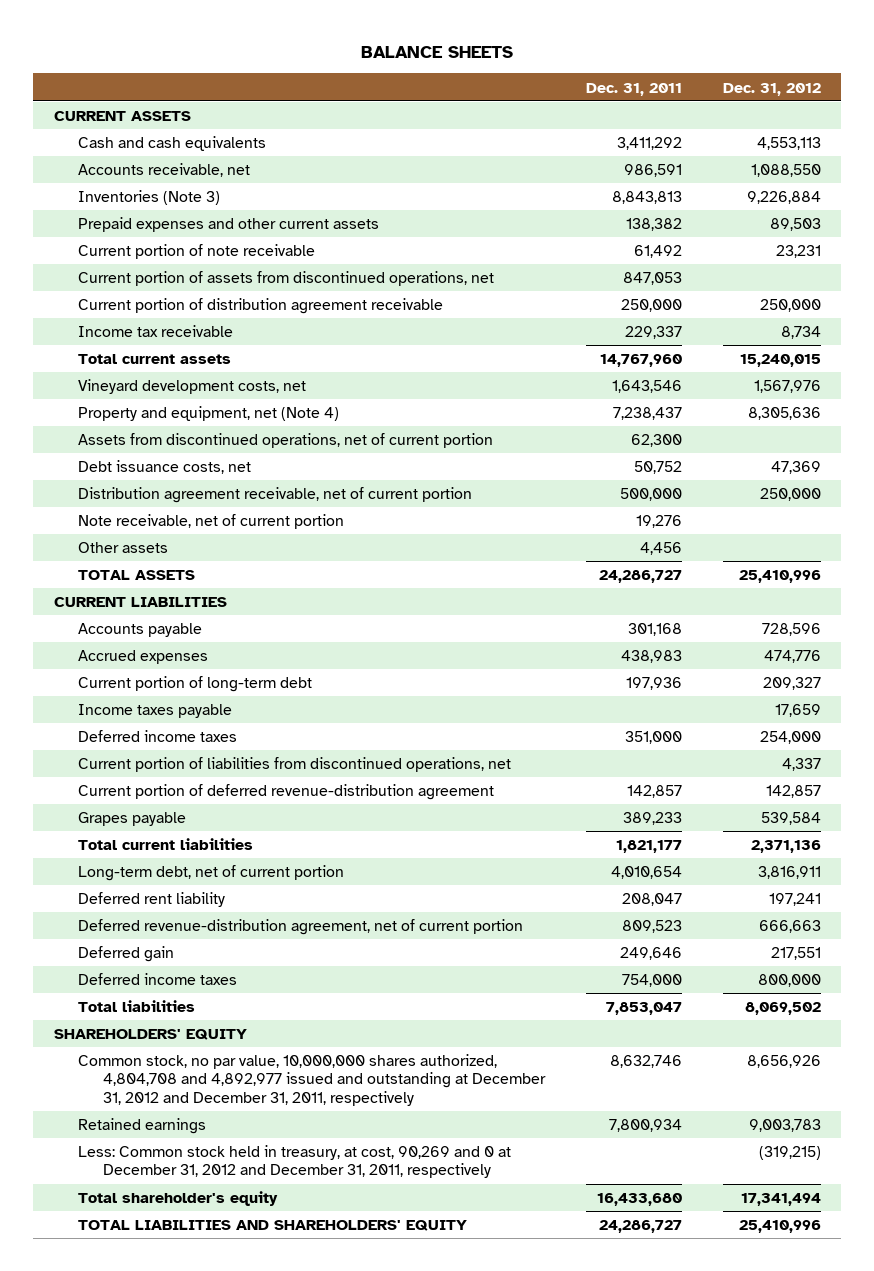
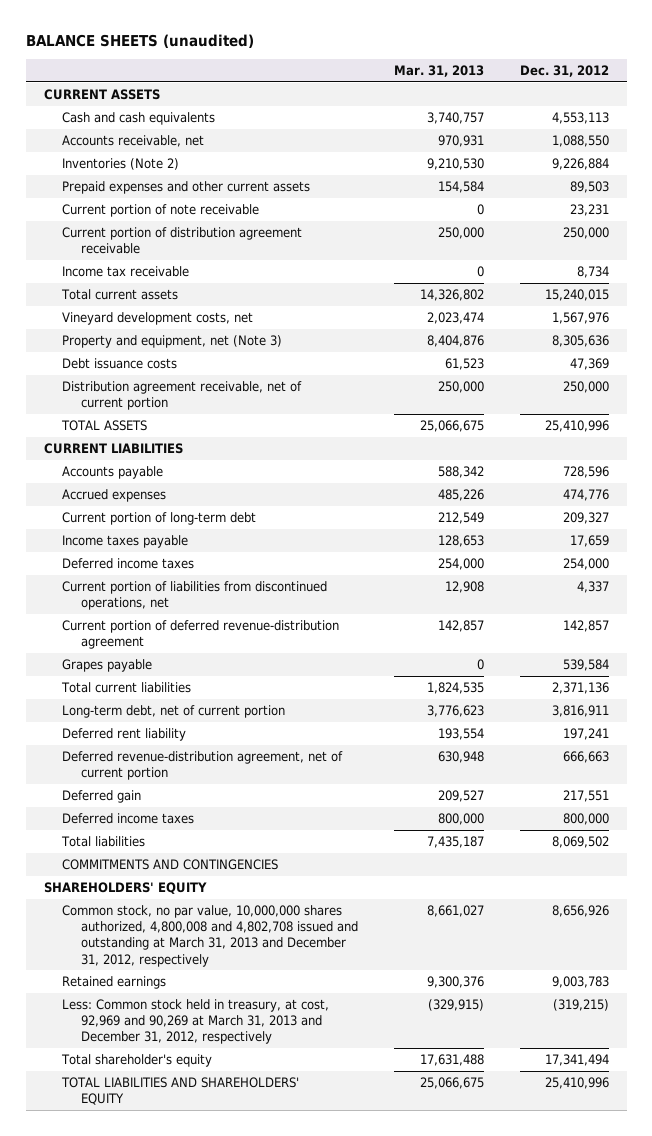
- BALANCE SHEETS
+ BALANCE SHEETS (unaudited)
- | Dec. 31, 2011 | Dec. 31, 2012
+ | Mar. 31, 2013 | Dec. 31, 2012
- Inventories (Note 3) | 8,843,813 | 9,226,884
+ Inventories (Note 2) | 9,210,530 | 9,226,884
- Current portion of assets from discontinued operations, net | 847,053 |
- Property and equipment, net (Note 4) | 7,238,437 | 8,305,636
- Assets from discontinued operations, net of current portion | 62,300 |
- Debt issuance costs, net | 50,752 | 47,369
+ Property and equipment, net (Note 3) | 8,404,876 | 8,305,636
+ Debt issuance costs | 61,523 | 47,369
- Note receivable, net of current portion | 19,276 |
- Other assets | 4,456 |
+ COMMITMENTS AND CONTINGENCIES
- Common stock, no par value, 10,000,000 shares authorized, 4,804,708 and 4,892,977 issued and outstanding at December 31, 2012 and December 31, 2011, respectively | 8,632,746 | 8,656,926
+ Common stock, no par value, 10,000,000 shares authorized, 4,800,008 and 4,802,708 issued and outstanding at March 31, 2013 and December 31, 2012, respectively | 8,661,027 | 8,656,926
- Less: Common stock held in treasury, at cost, 90,269 and 0 at December 31, 2012 and December 31, 2011, respectively | | (319,215)
+ Less: Common stock held in treasury, at cost, 92,969 and 90,269 at March 31, 2013 and December 31, 2012, respectively | (329,915) | (319,215)

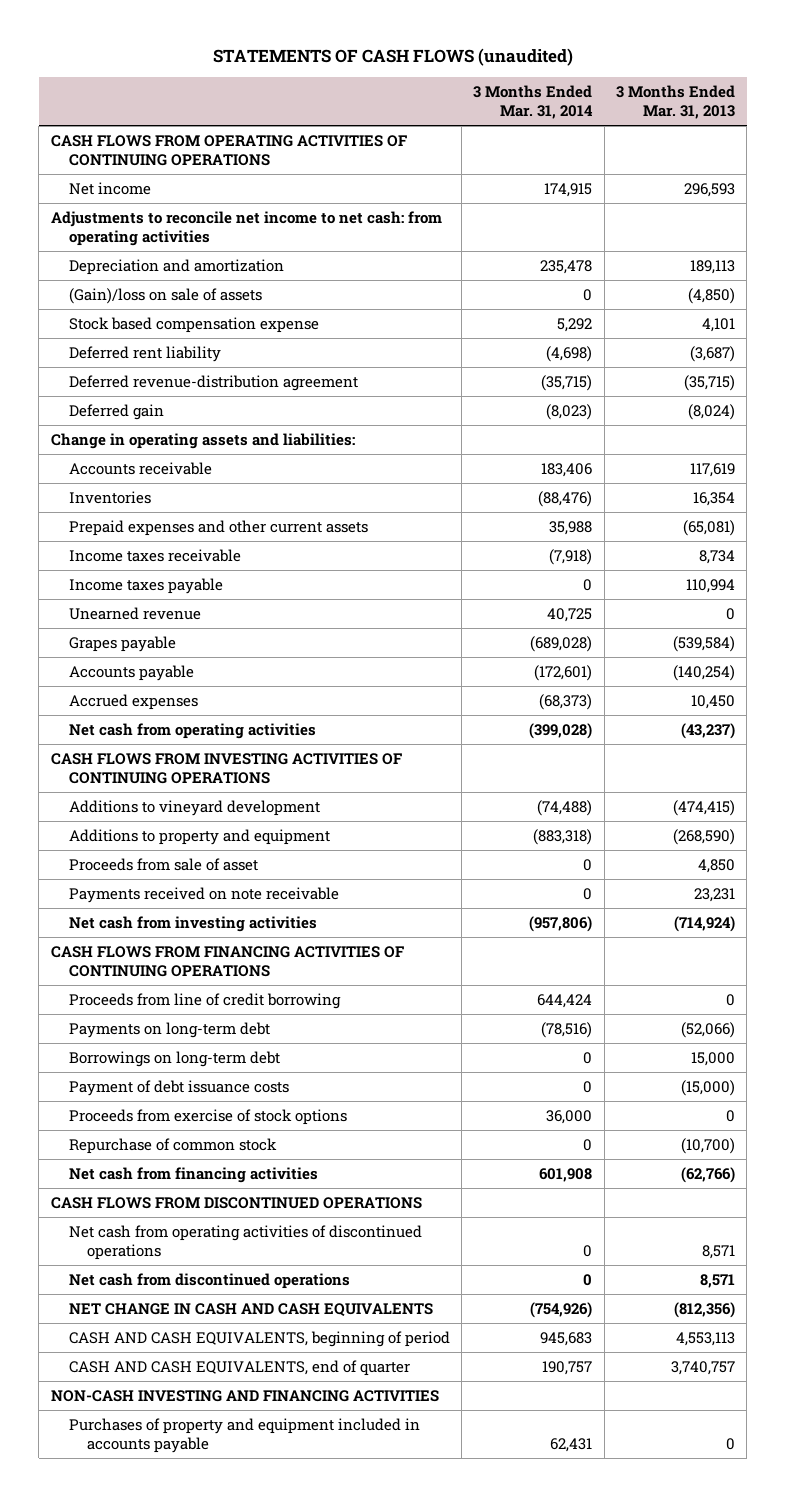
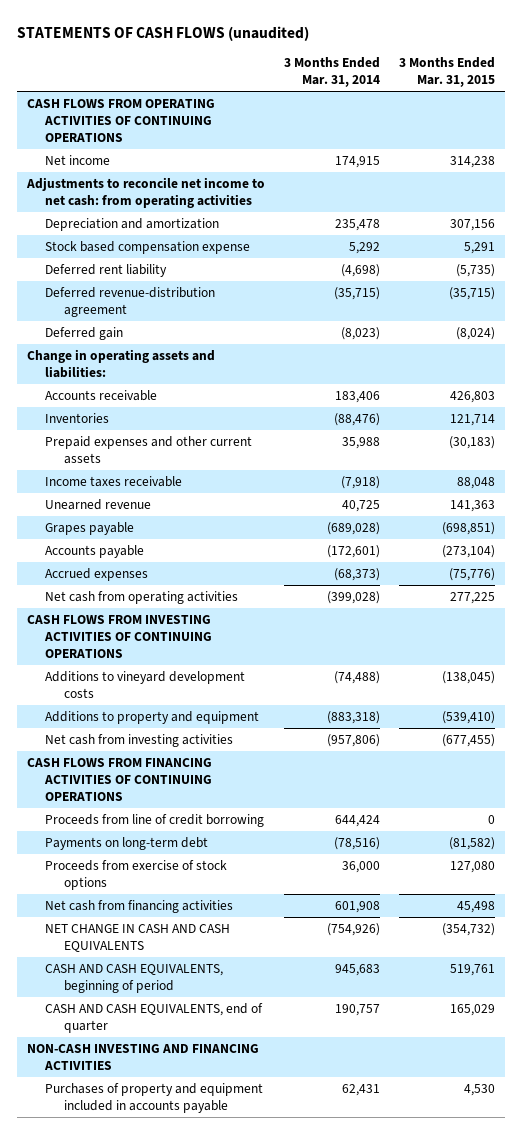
- | 3 Months Ended Mar. 31, 2014 | 3 Months Ended Mar. 31, 2013
+ | 3 Months Ended Mar. 31, 2014 | 3 Months Ended Mar. 31, 2015
- (Gain)/loss on sale of assets | 0 | (4,850)
- Income taxes payable | 0 | 110,994
- Additions to vineyard development | (74,488) | (474,415)
+ Additions to vineyard development costs | (74,488) | (138,045)
- Proceeds from sale of asset | 0 | 4,850
- Payments received on note receivable | 0 | 23,231
- Borrowings on long-term debt | 0 | 15,000
- Payment of debt issuance costs | 0 | (15,000)
- Repurchase of common stock | 0 | (10,700)
- CASH FLOWS FROM DISCONTINUED OPERATIONS
- Net cash from operating activities of discontinued operations | 0 | 8,571
- Net cash from discontinued operations | 0 | 8,571

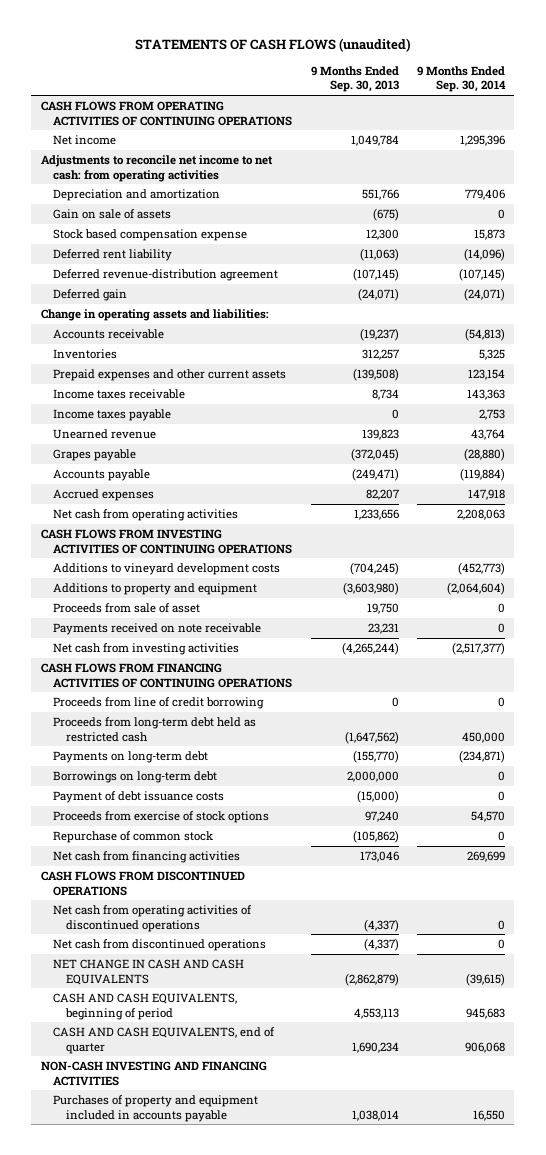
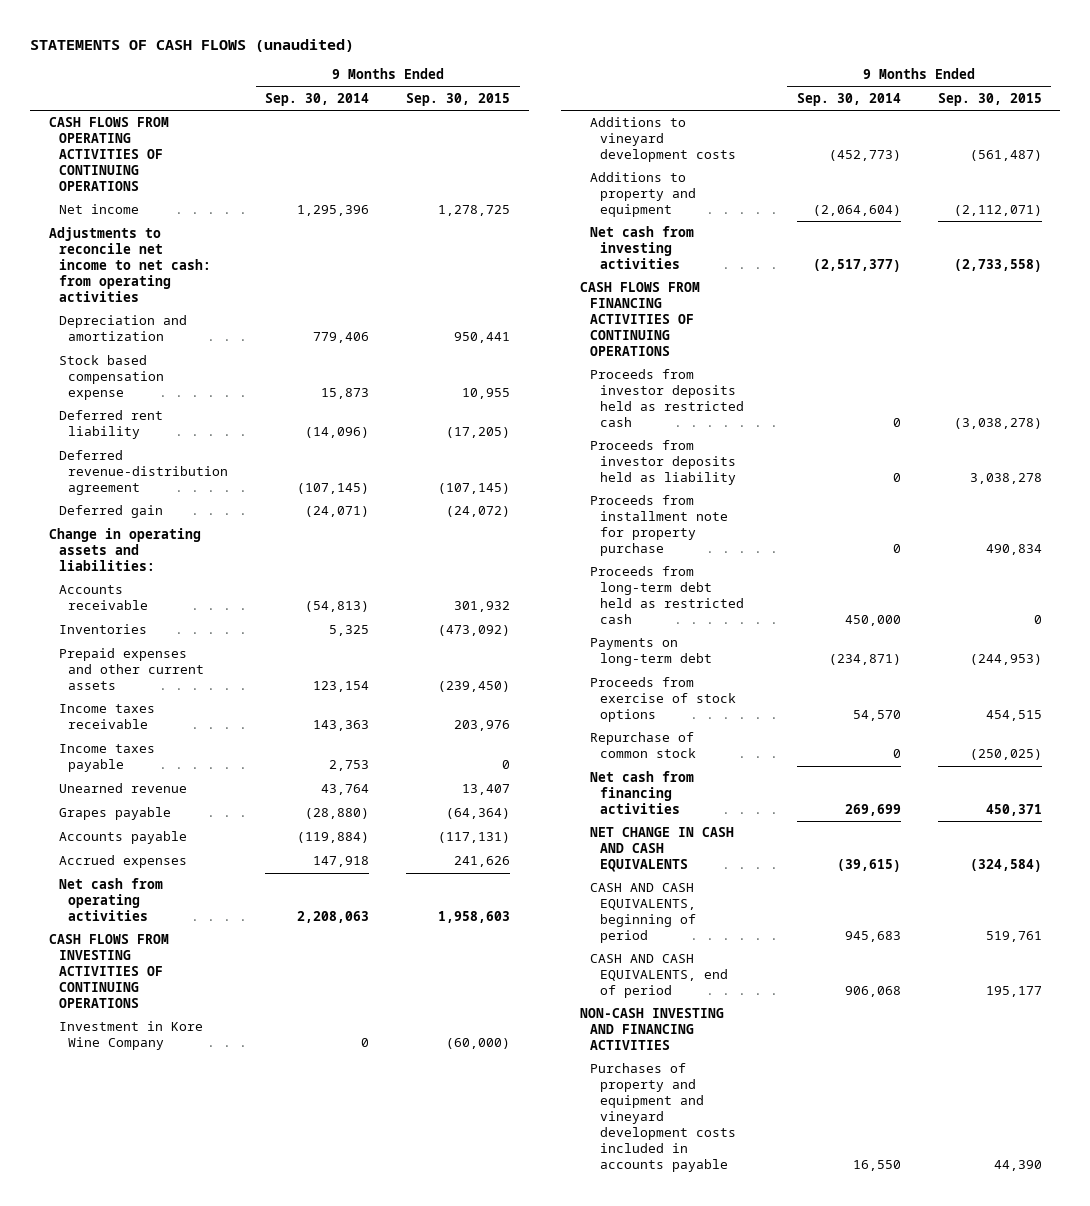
- | 9 Months Ended Sep. 30, 2013 | 9 Months Ended Sep. 30, 2014
+ | 9 Months Ended Sep. 30, 2014 | 9 Months Ended Sep. 30, 2015
- Gain on sale of assets | (675) | 0
+ Investment in Kore Wine Company | 0 | (60,000)
- Proceeds from sale of asset | 19,750 | 0
- Payments received on note receivable | 23,231 | 0
- Proceeds from line of credit borrowing | 0 | 0
+ Proceeds from investor deposits held as restricted cash | 0 | (3,038,278)
+ Proceeds from investor deposits held as liability | 0 | 3,038,278
+ Proceeds from installment note for property purchase | 0 | 490,834
- Borrowings on long-term debt | 2,000,000 | 0
- Payment of debt issuance costs | (15,000) | 0
- CASH FLOWS FROM DISCONTINUED OPERATIONS
- Net cash from operating activities of discontinued operations | (4,337) | 0
- Net cash from discontinued operations | (4,337) | 0
- CASH AND CASH EQUIVALENTS, end of quarter | 1,690,234 | 906,068
+ CASH AND CASH EQUIVALENTS, end of period | 906,068 | 195,177
- Purchases of property and equipment included in accounts payable | 1,038,014 | 16,550
+ Purchases of property and equipment and vineyard development costs included in accounts payable | 16,550 | 44,390

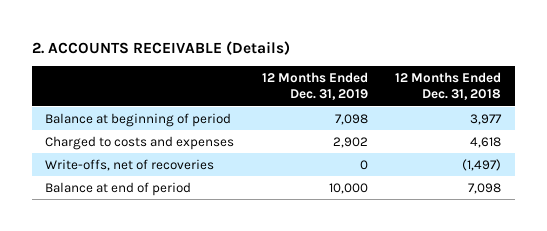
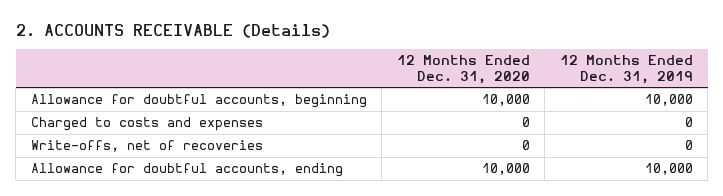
- | 12 Months Ended Dec. 31, 2019 | 12 Months Ended Dec. 31, 2018
+ | 12 Months Ended Dec. 31, 2020 | 12 Months Ended Dec. 31, 2019
- Balance at beginning of period | 7,098 | 3,977
- Charged to costs and expenses | 2,902 | 4,618
+ Allowance for doubtful accounts, beginning | 10,000 | 10,000
+ Charged to costs and expenses | 0 | 0
- Balance at end of period | 10,000 | 7,098
+ Allowance for doubtful accounts, ending | 10,000 | 10,000

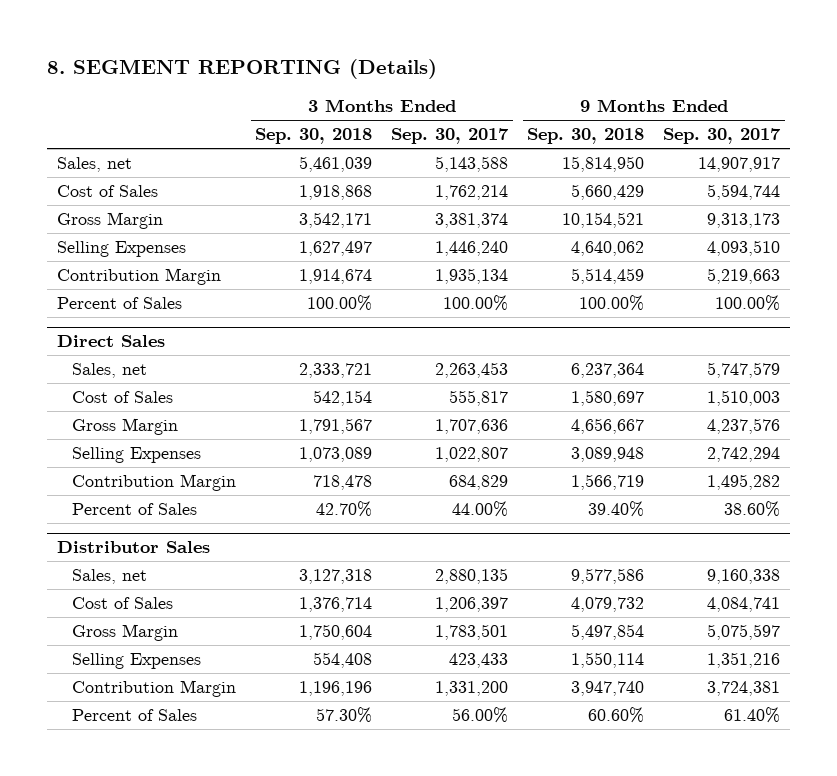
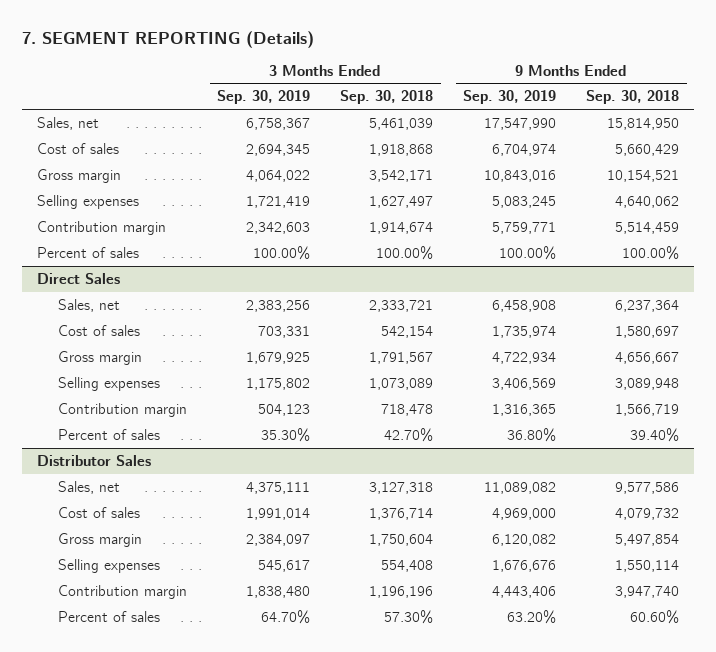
- 8. SEGMENT REPORTING (Details)
+ 7. SEGMENT REPORTING (Details)
- | 3 Months Ended Sep. 30, 2018 | 3 Months Ended Sep. 30, 2017 | 9 Months Ended Sep. 30, 2018 | 9 Months Ended Sep. 30, 2017
+ | 3 Months Ended Sep. 30, 2019 | 3 Months Ended Sep. 30, 2018 | 9 Months Ended Sep. 30, 2019 | 9 Months Ended Sep. 30, 2018
- Cost of Sales | 1,918,868 | 1,762,214 | 5,660,429 | 5,594,744
- Gross Margin | 3,542,171 | 3,381,374 | 10,154,521 | 9,313,173
- Selling Expenses | 1,627,497 | 1,446,240 | 4,640,062 | 4,093,510
- Contribution Margin | 1,914,674 | 1,935,134 | 5,514,459 | 5,219,663
- Percent of Sales | 100.00% | 100.00% | 100.00% | 100.00%
+ Cost of sales | 2,694,345 | 1,918,868 | 6,704,974 | 5,660,429
+ Gross margin | 4,064,022 | 3,542,171 | 10,843,016 | 10,154,521
+ Selling expenses | 1,721,419 | 1,627,497 | 5,083,245 | 4,640,062
+ Contribution margin | 2,342,603 | 1,914,674 | 5,759,771 | 5,514,459
+ Percent of sales | 100.00% | 100.00% | 100.00% | 100.00%
@ Direct Sales
- Cost of Sales | 542,154 | 555,817 | 1,580,697 | 1,510,003
- Gross Margin | 1,791,567 | 1,707,636 | 4,656,667 | 4,237,576
- Selling Expenses | 1,073,089 | 1,022,807 | 3,089,948 | 2,742,294
- Contribution Margin | 718,478 | 684,829 | 1,566,719 | 1,495,282
- Percent of Sales | 42.70% | 44.00% | 39.40% | 38.60%
+ Cost of sales | 703,331 | 542,154 | 1,735,974 | 1,580,697
+ Gross margin | 1,679,925 | 1,791,567 | 4,722,934 | 4,656,667
+ Selling expenses | 1,175,802 | 1,073,089 | 3,406,569 | 3,089,948
+ Contribution margin | 504,123 | 718,478 | 1,316,365 | 1,566,719
+ Percent of sales | 35.30% | 42.70% | 36.80% | 39.40%
@ Distributor Sales
- Cost of Sales | 1,376,714 | 1,206,397 | 4,079,732 | 4,084,741
- Gross Margin | 1,750,604 | 1,783,501 | 5,497,854 | 5,075,597
- Selling Expenses | 554,408 | 423,433 | 1,550,114 | 1,351,216
- Contribution Margin | 1,196,196 | 1,331,200 | 3,947,740 | 3,724,381
- Percent of Sales | 57.30% | 56.00% | 60.60% | 61.40%
+ Cost of sales | 1,991,014 | 1,376,714 | 4,969,000 | 4,079,732
+ Gross margin | 2,384,097 | 1,750,604 | 6,120,082 | 5,497,854
+ Selling expenses | 545,617 | 554,408 | 1,676,676 | 1,550,114
+ Contribution margin | 1,838,480 | 1,196,196 | 4,443,406 | 3,947,740
+ Percent of sales | 64.70% | 57.30% | 63.20% | 60.60%

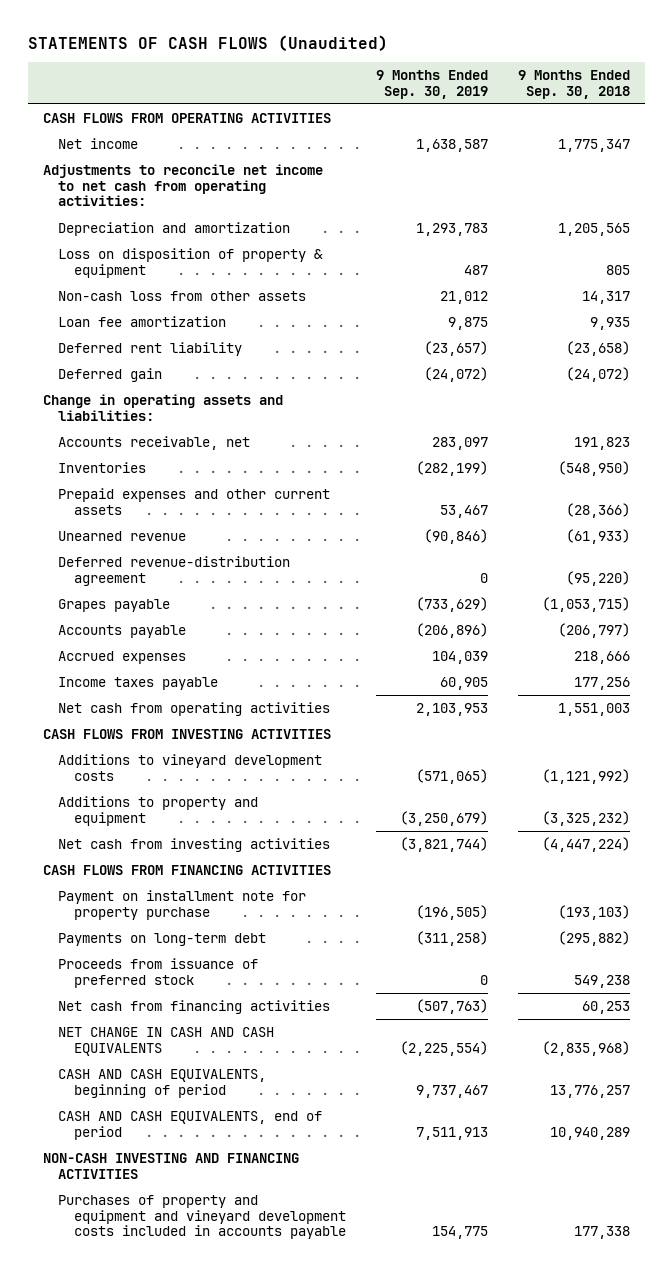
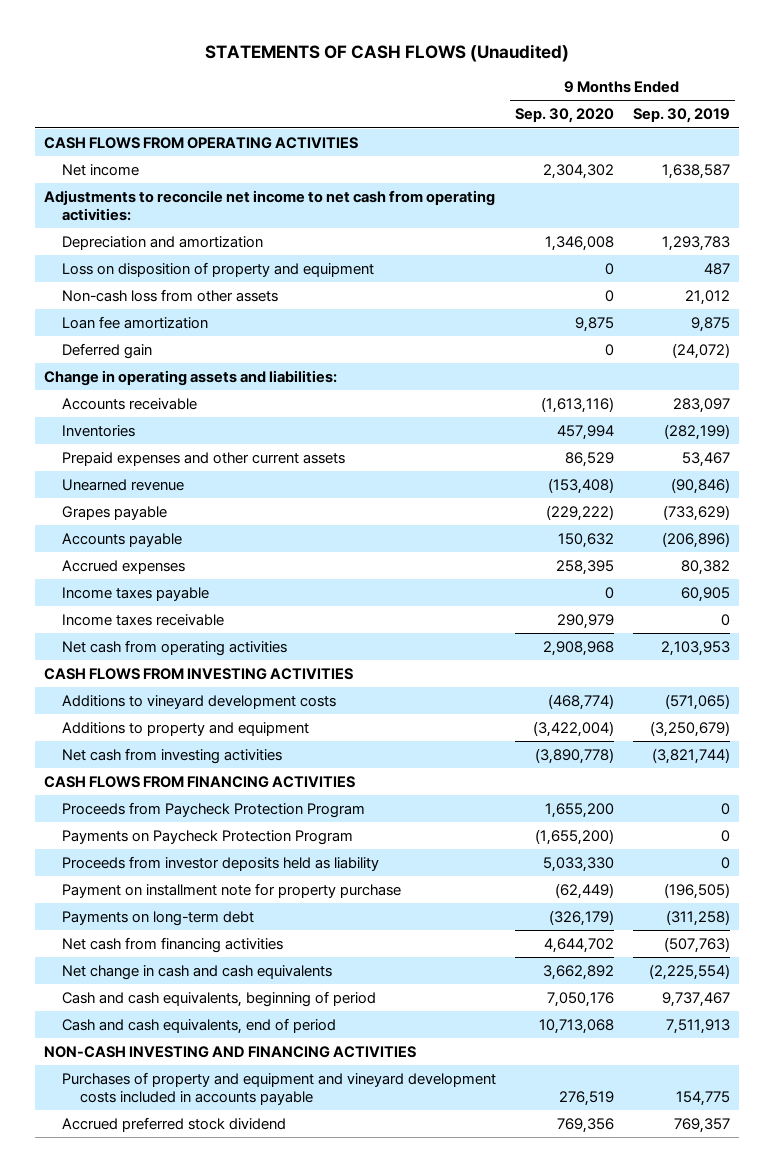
- | 9 Months Ended Sep. 30, 2019 | 9 Months Ended Sep. 30, 2018
+ | 9 Months Ended Sep. 30, 2020 | 9 Months Ended Sep. 30, 2019
- Loss on disposition of property & equipment | 487 | 805
+ Loss on disposition of property and equipment | 0 | 487
- Deferred rent liability | (23,657) | (23,658)
- Accounts receivable, net | 283,097 | 191,823
+ Accounts receivable | (1,613,116) | 283,097
- Deferred revenue-distribution agreement | 0 | (95,220)
- Accrued expenses | 104,039 | 218,666
+ Accrued expenses | 258,395 | 80,382
+ Income taxes receivable | 290,979 | 0
+ Proceeds from Paycheck Protection Program | 1,655,200 | 0
+ Payments on Paycheck Protection Program | (1,655,200) | 0
+ Proceeds from investor deposits held as liability | 5,033,330 | 0
- Proceeds from issuance of preferred stock | 0 | 549,238
- NET CHANGE IN CASH AND CASH EQUIVALENTS | (2,225,554) | (2,835,968)
- CASH AND CASH EQUIVALENTS, beginning of period | 9,737,467 | 13,776,257
- CASH AND CASH EQUIVALENTS, end of period | 7,511,913 | 10,940,289
+ Net change in cash and cash equivalents | 3,662,892 | (2,225,554)
+ Cash and cash equivalents, beginning of period | 7,050,176 | 9,737,467
+ Cash and cash equivalents, end of period | 10,713,068 | 7,511,913
+ Accrued preferred stock dividend | 769,356 | 769,357

